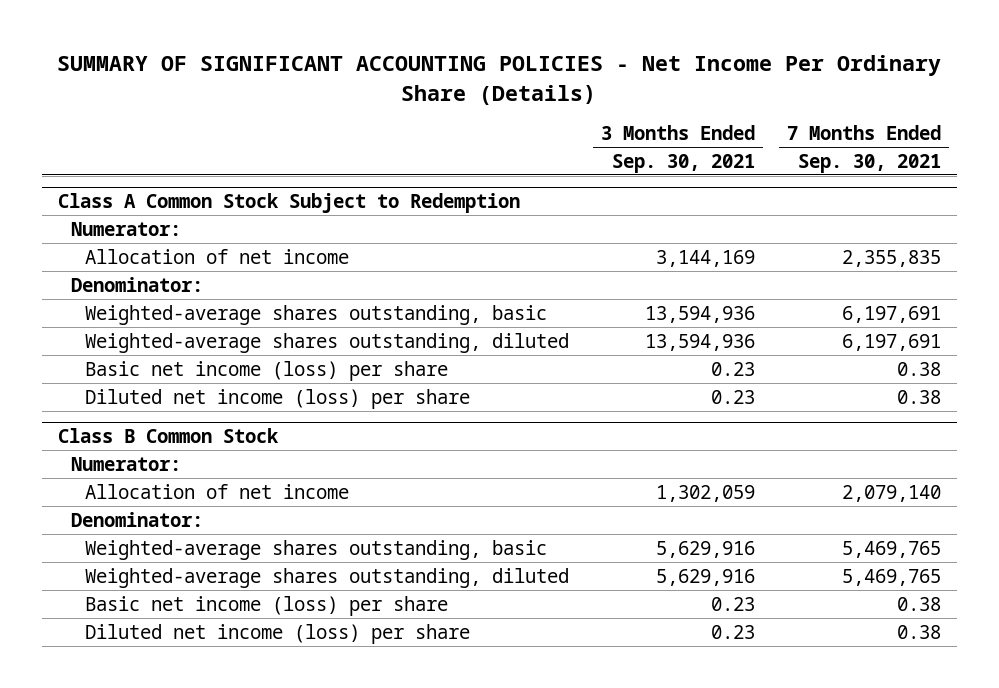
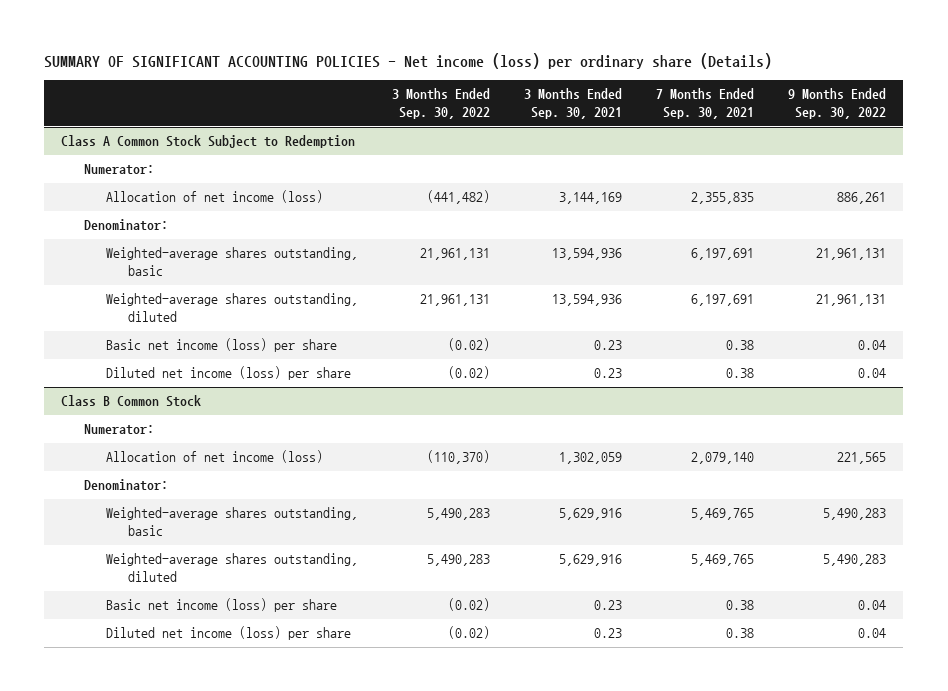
- SUMMARY OF SIGNIFICANT ACCOUNTING POLICIES - Net Income Per Ordinary Share (Details)
+ SUMMARY OF SIGNIFICANT ACCOUNTING POLICIES - Net income (loss) per ordinary share (Details)
- | 3 Months Ended Sep. 30, 2021 | 7 Months Ended Sep. 30, 2021
+ | 3 Months Ended Sep. 30, 2022 | 3 Months Ended Sep. 30, 2021 | 7 Months Ended Sep. 30, 2021 | 9 Months Ended Sep. 30, 2022
@ Class A Common Stock Subject to Redemption
- Allocation of net income | 3,144,169 | 2,355,835
+ Allocation of net income (loss) | (441,482) | 3,144,169 | 2,355,835 | 886,261
@ Class B Common Stock
- Allocation of net income | 1,302,059 | 2,079,140
+ Allocation of net income (loss) | (110,370) | 1,302,059 | 2,079,140 | 221,565

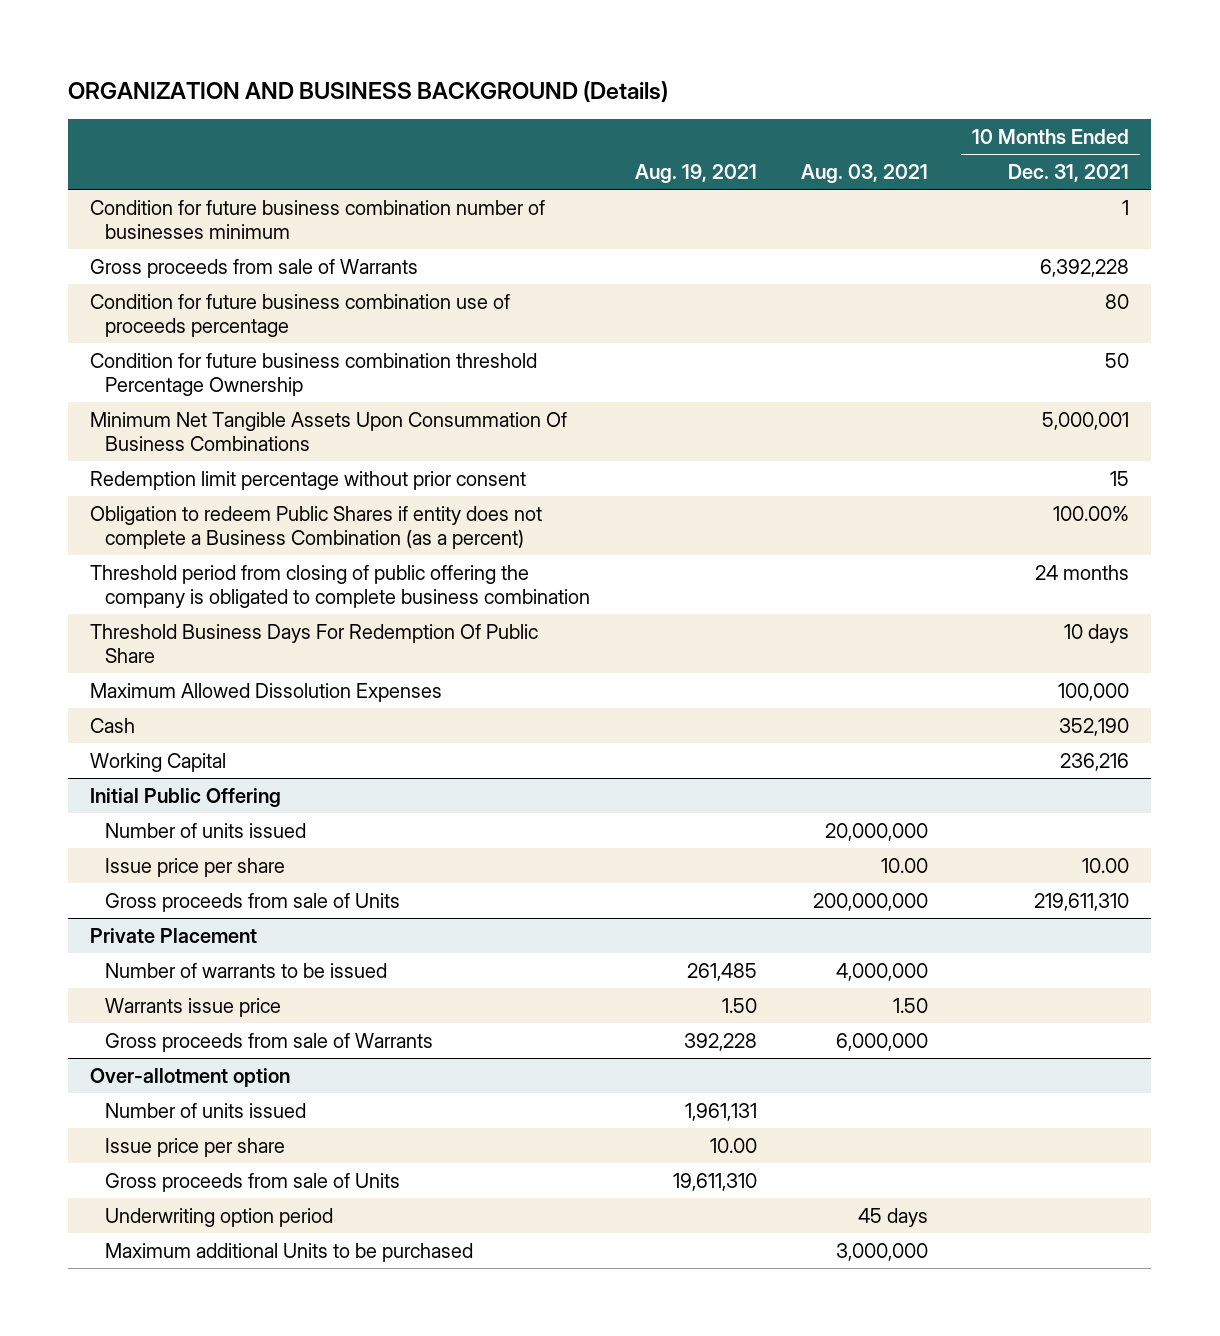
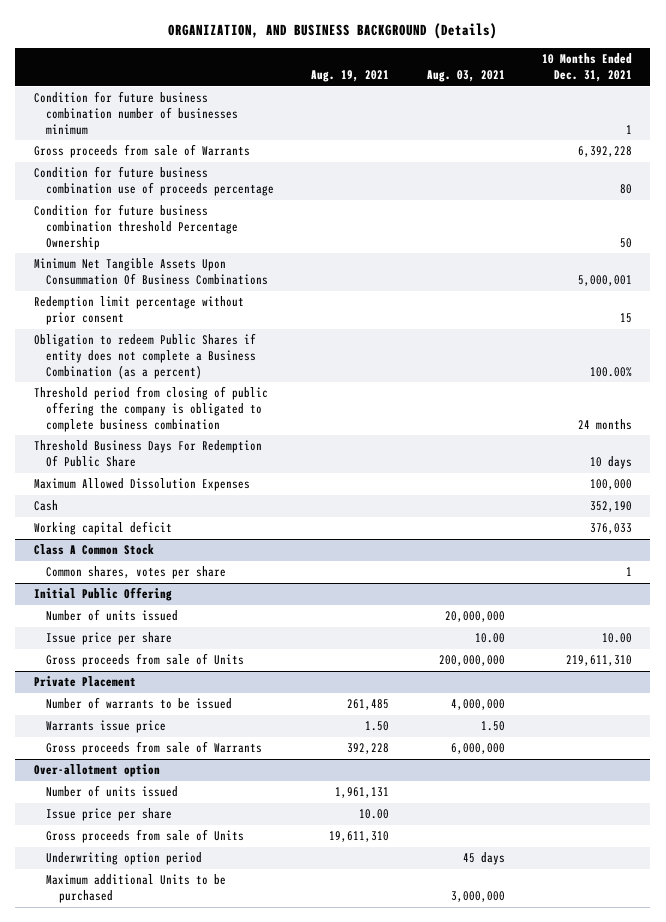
- ORGANIZATION AND BUSINESS BACKGROUND (Details)
+ ORGANIZATION, AND BUSINESS BACKGROUND (Details)
- Working Capital | | | 236,216
+ Working capital deficit | | | 376,033
+ Class A Common Stock
+ Common shares, votes per share | | | 1

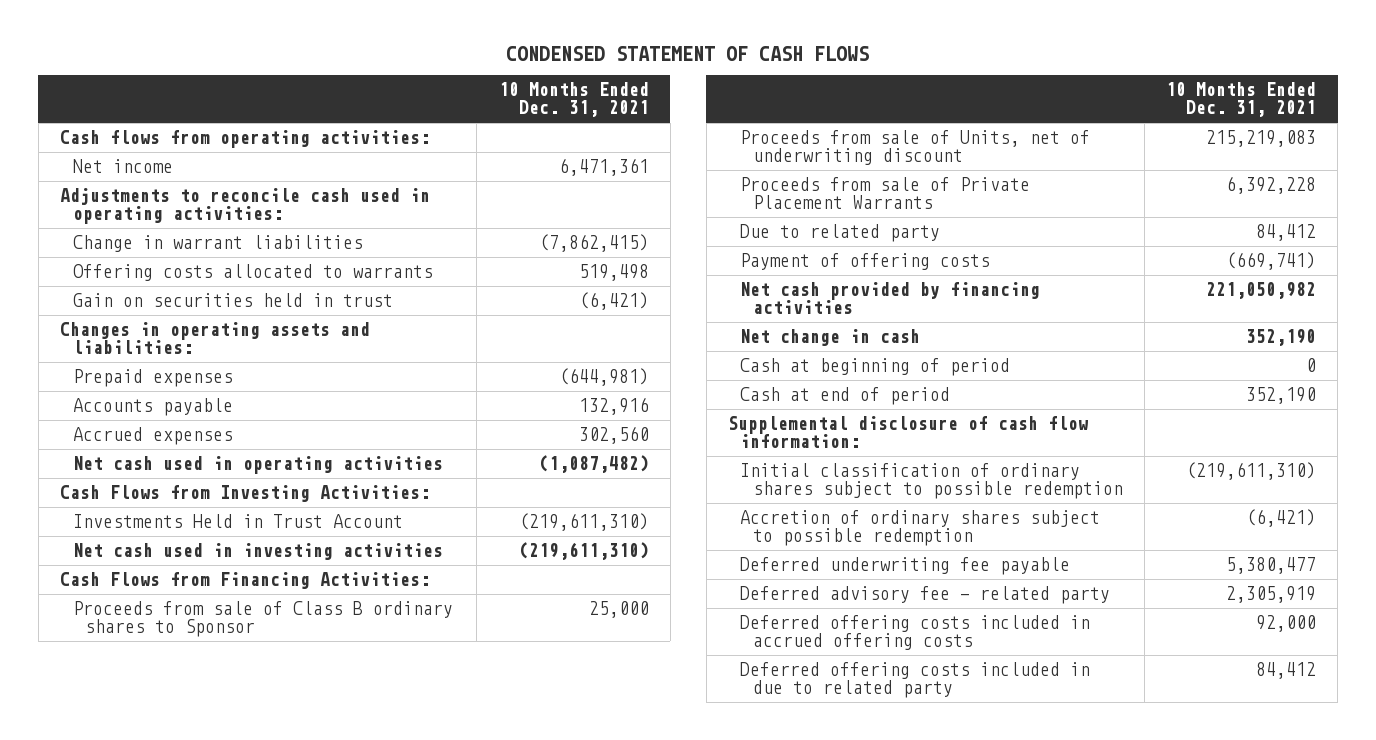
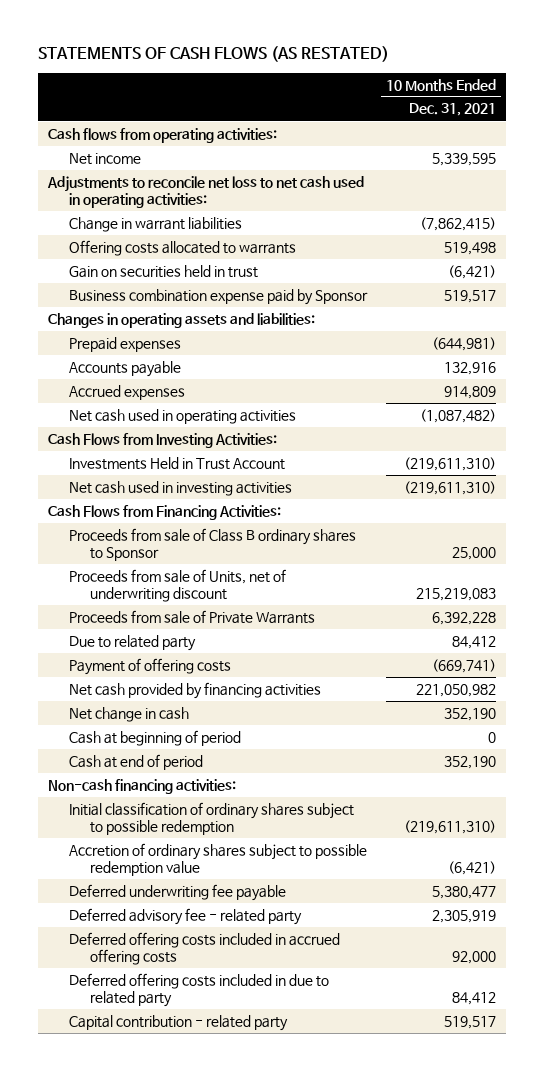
- CONDENSED STATEMENT OF CASH FLOWS
+ STATEMENTS OF CASH FLOWS (AS RESTATED)
- Net income | 6,471,361
- Adjustments to reconcile cash used in operating activities:
+ Net income | 5,339,595
+ Adjustments to reconcile net loss to net cash used in operating activities:
+ Business combination expense paid by Sponsor | 519,517
- Accrued expenses | 302,560
+ Accrued expenses | 914,809
- Proceeds from sale of Private Placement Warrants | 6,392,228
+ Proceeds from sale of Private Warrants | 6,392,228
- Supplemental disclosure of cash flow information:
+ Non-cash financing activities:
- Accretion of ordinary shares subject to possible redemption | (6,421)
+ Accretion of ordinary shares subject to possible redemption value | (6,421)
+ Capital contribution - related party | 519,517

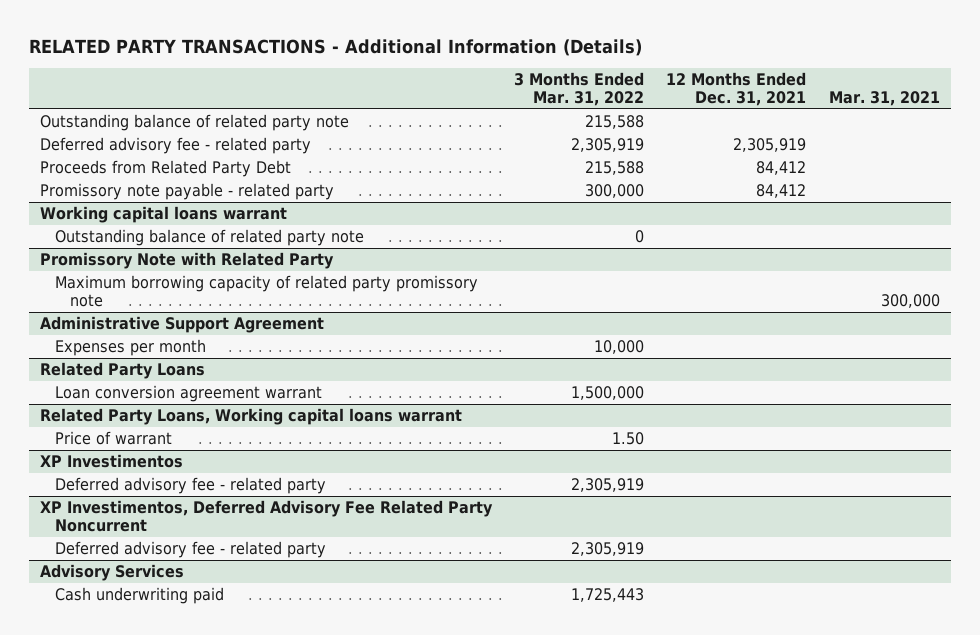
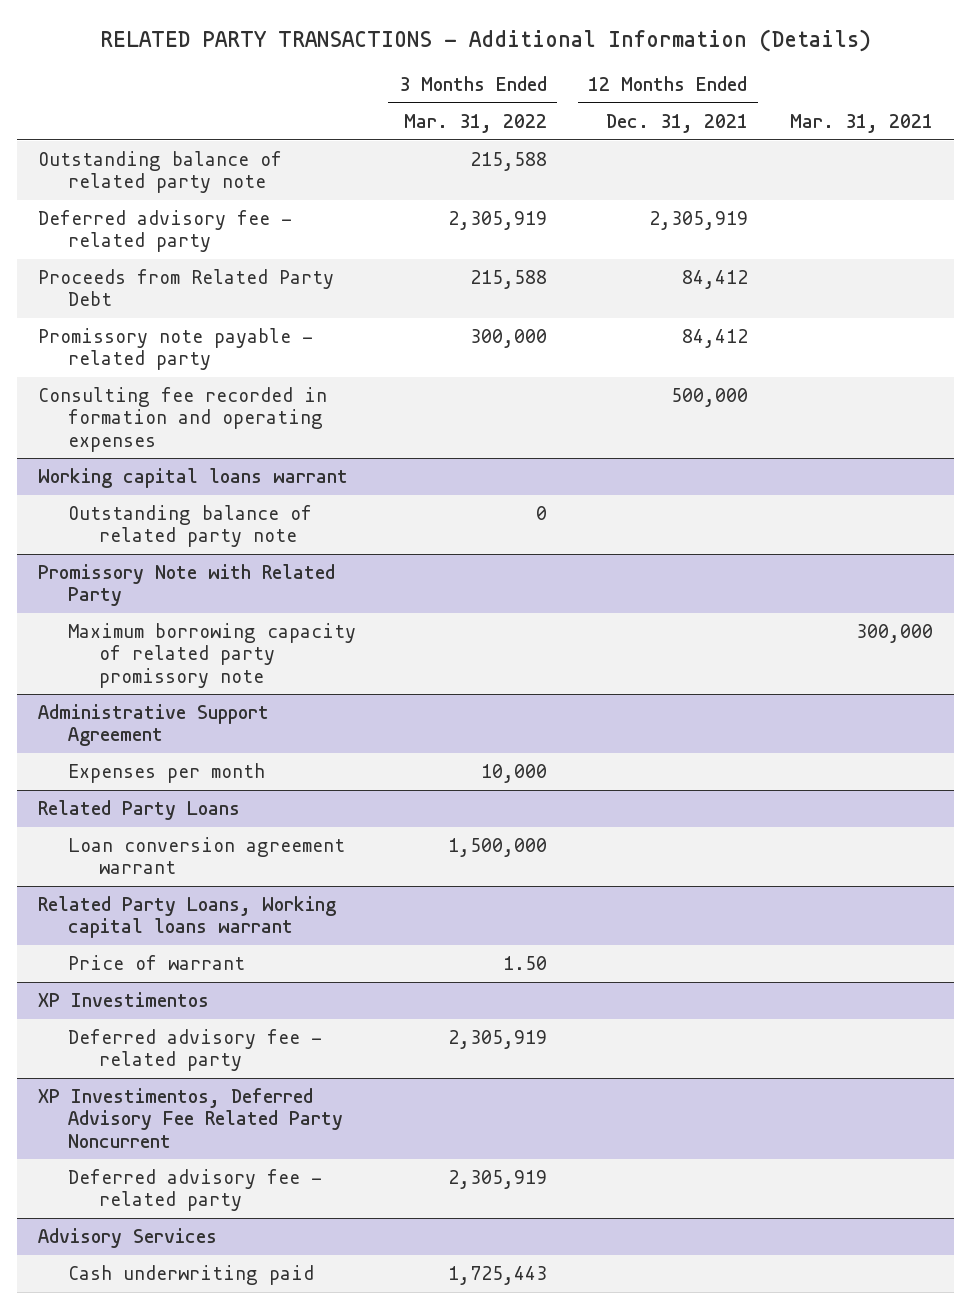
+ Consulting fee recorded in formation and operating expenses | | 500,000 |

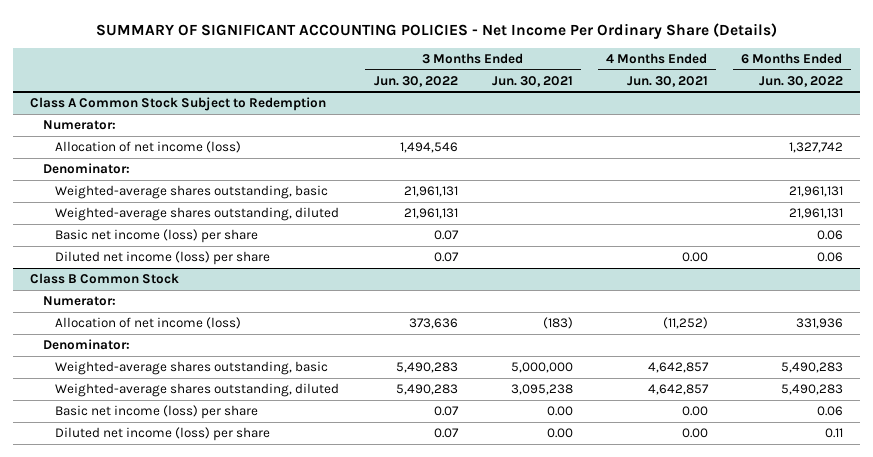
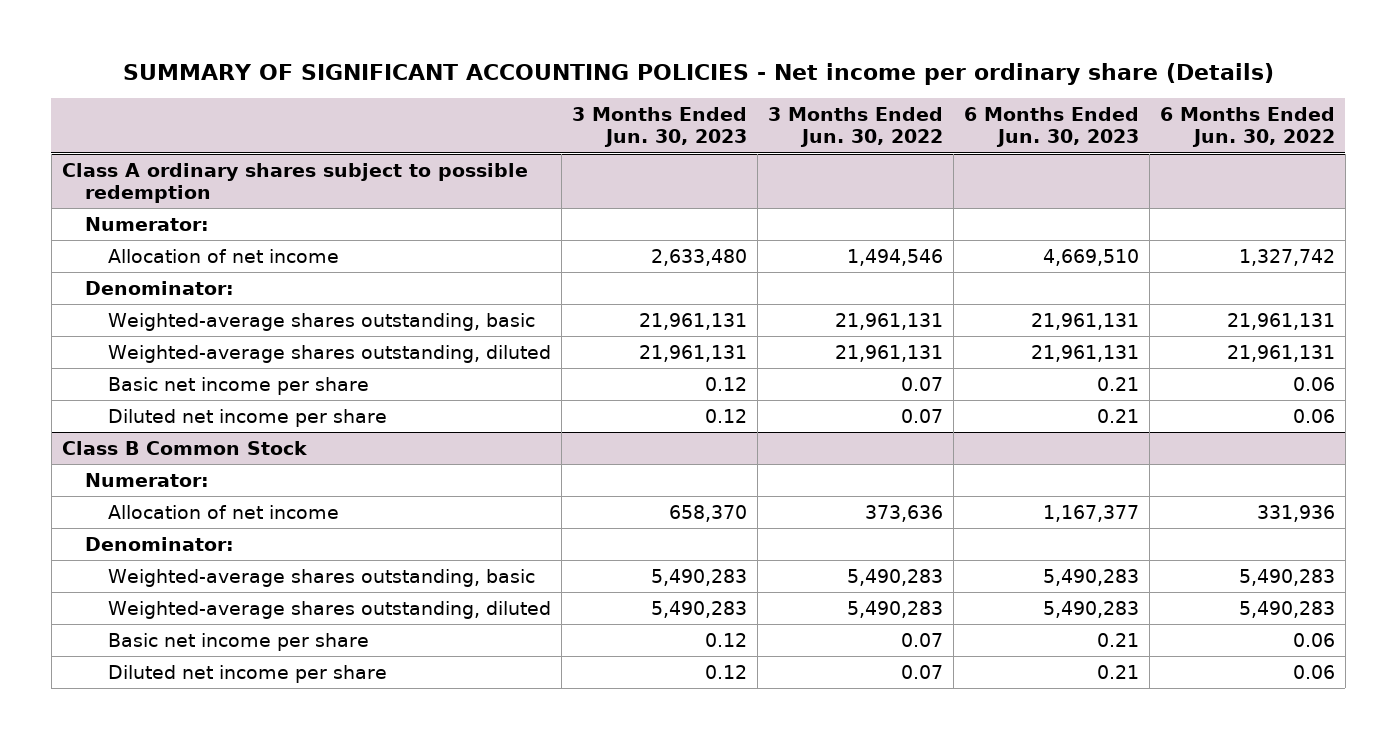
- SUMMARY OF SIGNIFICANT ACCOUNTING POLICIES - Net Income Per Ordinary Share (Details)
+ SUMMARY OF SIGNIFICANT ACCOUNTING POLICIES - Net income per ordinary share (Details)
- | 3 Months Ended Jun. 30, 2022 | 3 Months Ended Jun. 30, 2021 | 4 Months Ended Jun. 30, 2021 | 6 Months Ended Jun. 30, 2022
+ | 3 Months Ended Jun. 30, 2023 | 3 Months Ended Jun. 30, 2022 | 6 Months Ended Jun. 30, 2023 | 6 Months Ended Jun. 30, 2022
- Class A Common Stock Subject to Redemption
+ Class A ordinary shares subject to possible redemption
- Allocation of net income (loss) | 1,494,546 | | | 1,327,742
+ Allocation of net income | 2,633,480 | 1,494,546 | 4,669,510 | 1,327,742
- Basic net income (loss) per share | 0.07 | | | 0.06
- Diluted net income (loss) per share | 0.07 | | 0.00 | 0.06
+ Basic net income per share | 0.12 | 0.07 | 0.21 | 0.06
+ Diluted net income per share | 0.12 | 0.07 | 0.21 | 0.06
@ Class B Common Stock
- Allocation of net income (loss) | 373,636 | (183) | (11,252) | 331,936
+ Allocation of net income | 658,370 | 373,636 | 1,167,377 | 331,936
- Basic net income (loss) per share | 0.07 | 0.00 | 0.00 | 0.06
- Diluted net income (loss) per share | 0.07 | 0.00 | 0.00 | 0.11
+ Basic net income per share | 0.12 | 0.07 | 0.21 | 0.06
+ Diluted net income per share | 0.12 | 0.07 | 0.21 | 0.06

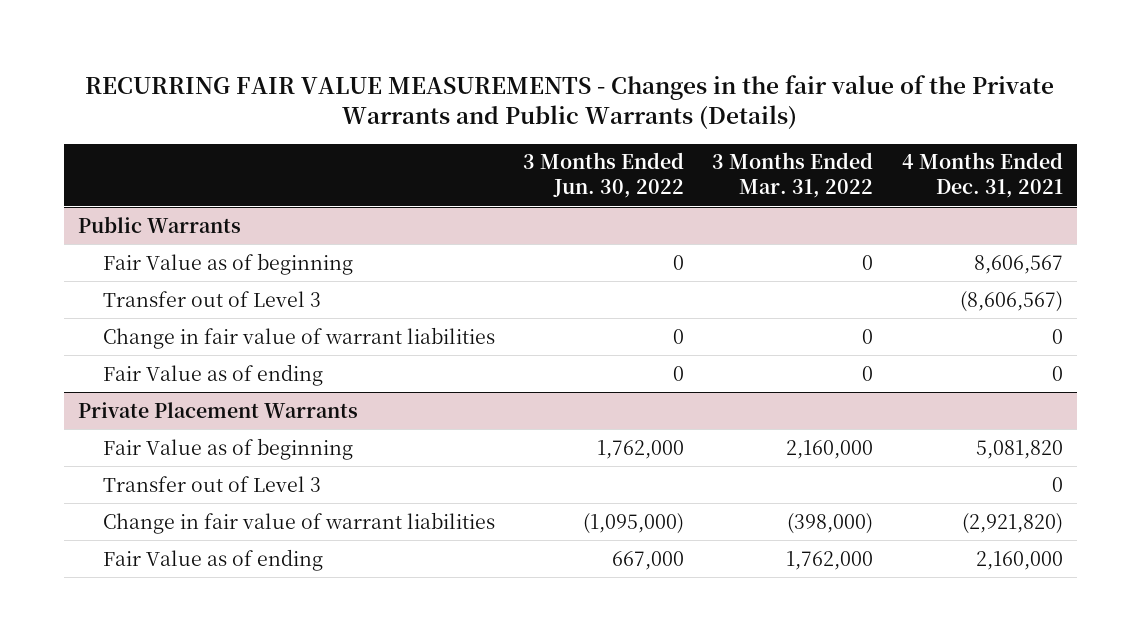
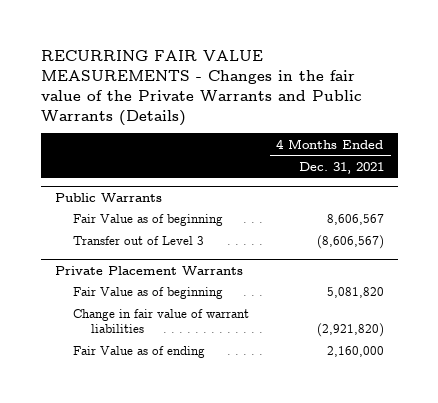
- | 3 Months Ended Jun. 30, 2022 | 3 Months Ended Mar. 31, 2022 | 4 Months Ended Dec. 31, 2021
+ | 4 Months Ended Dec. 31, 2021
@ Public Warrants
- Change in fair value of warrant liabilities | 0 | 0 | 0
- Fair Value as of ending | 0 | 0 | 0
@ Private Placement Warrants
- Transfer out of Level 3 | | | 0

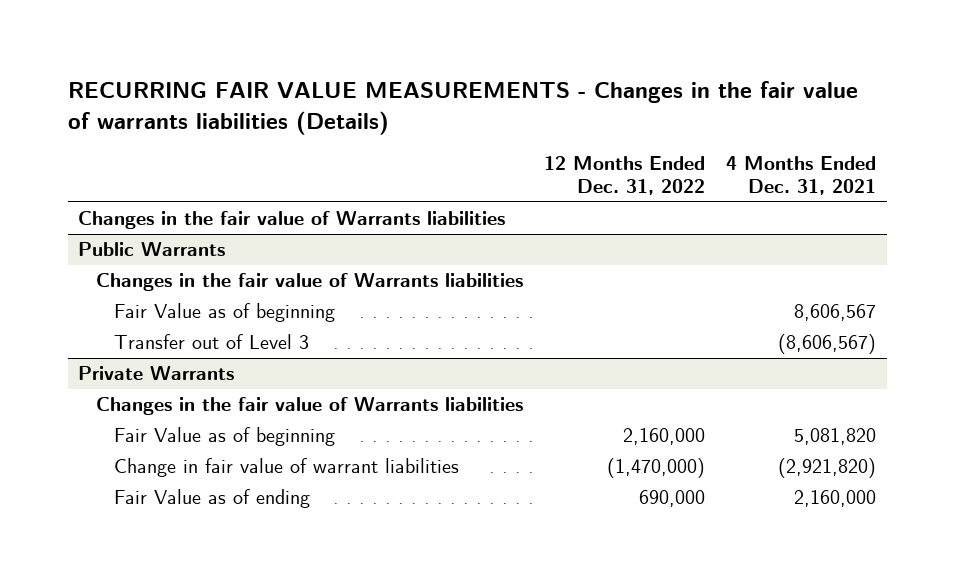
- RECURRING FAIR VALUE MEASUREMENTS - Changes in the fair value of the Private Warrants and Public Warrants (Details)
+ RECURRING FAIR VALUE MEASUREMENTS - Changes in the fair value of warrants liabilities (Details)
- | 4 Months Ended Dec. 31, 2021
+ | 12 Months Ended Dec. 31, 2022 | 4 Months Ended Dec. 31, 2021
+ Changes in the fair value of Warrants liabilities
@ Public Warrants
+ Changes in the fair value of Warrants liabilities
- Private Placement Warrants
+ Private Warrants
+ Changes in the fair value of Warrants liabilities

